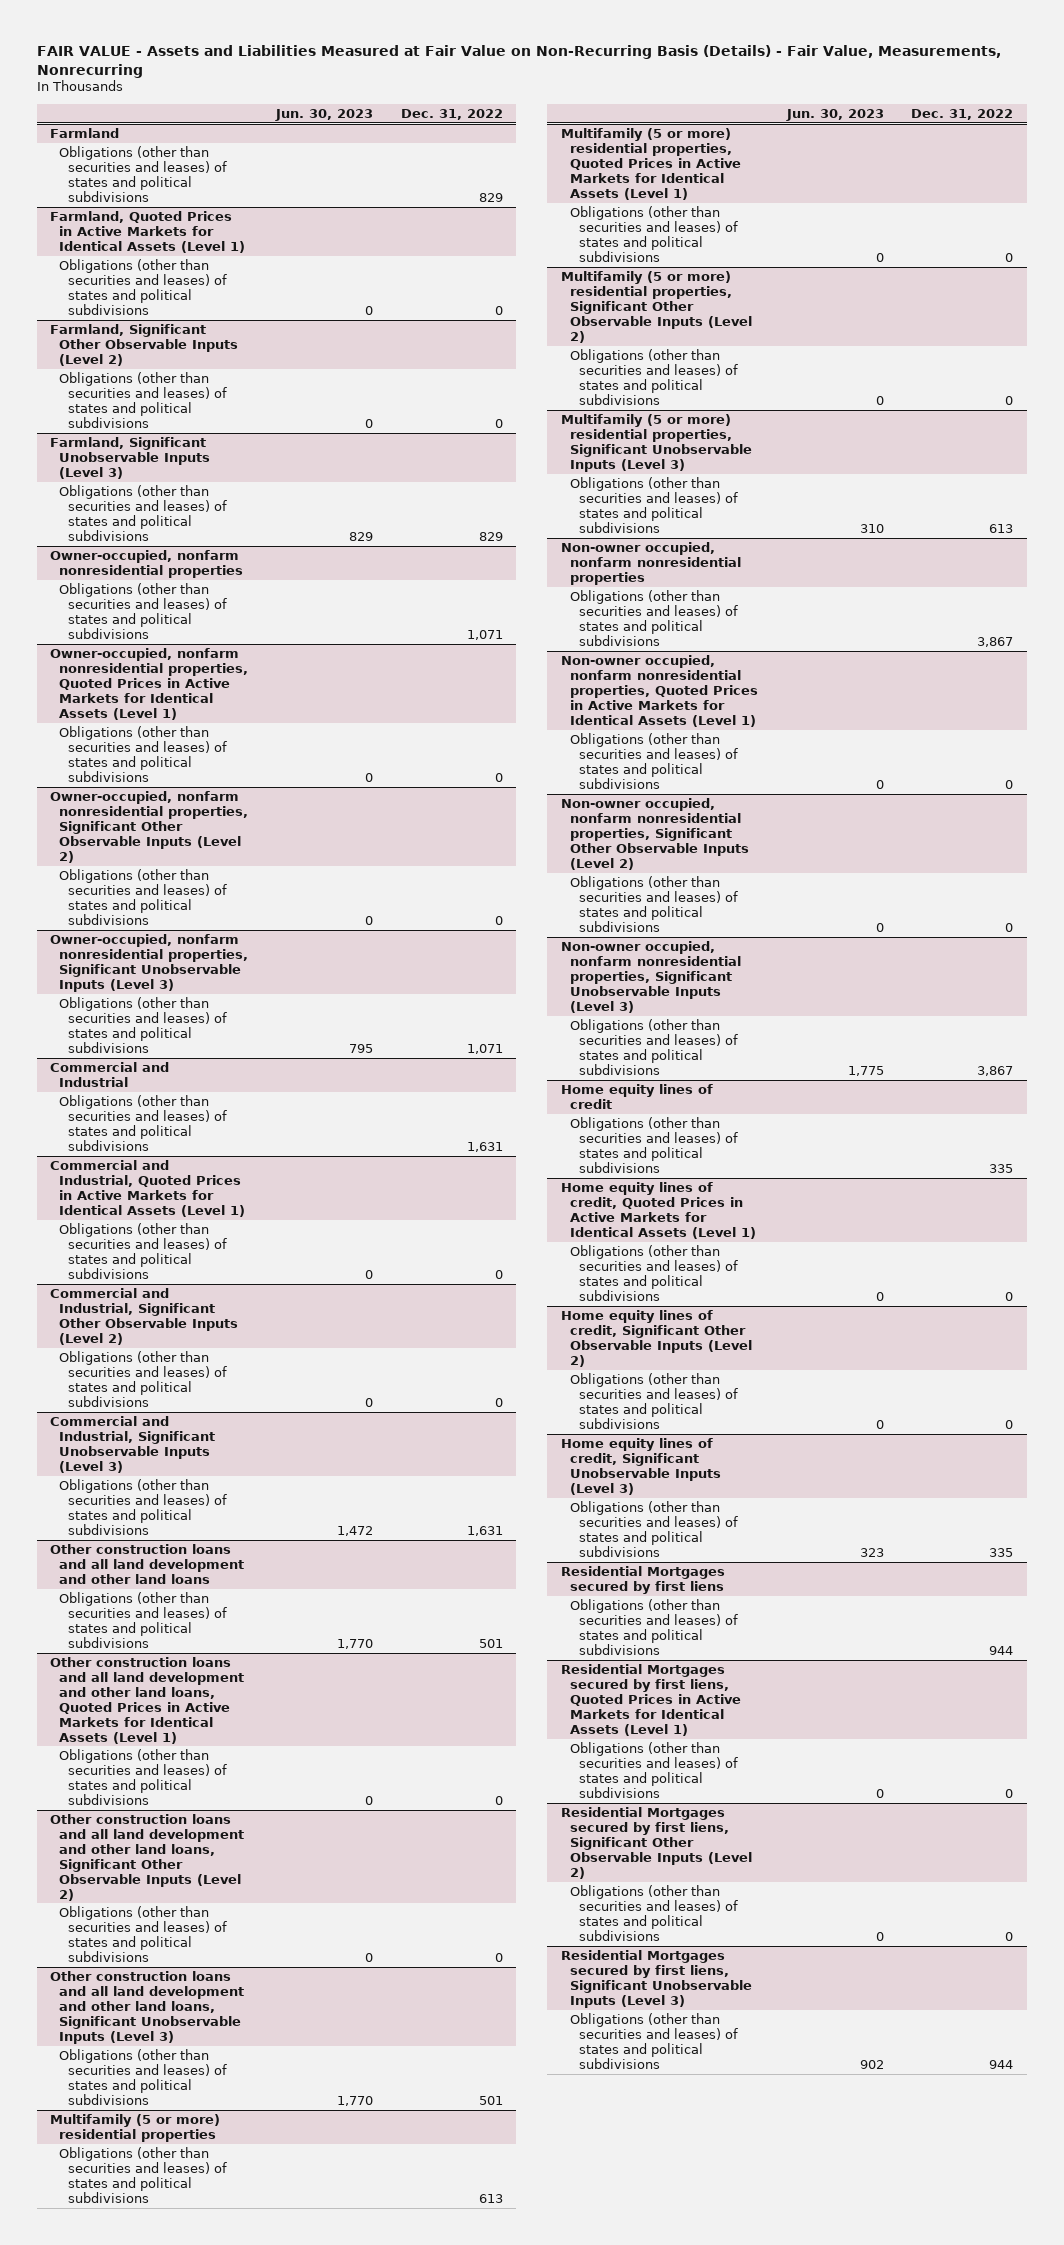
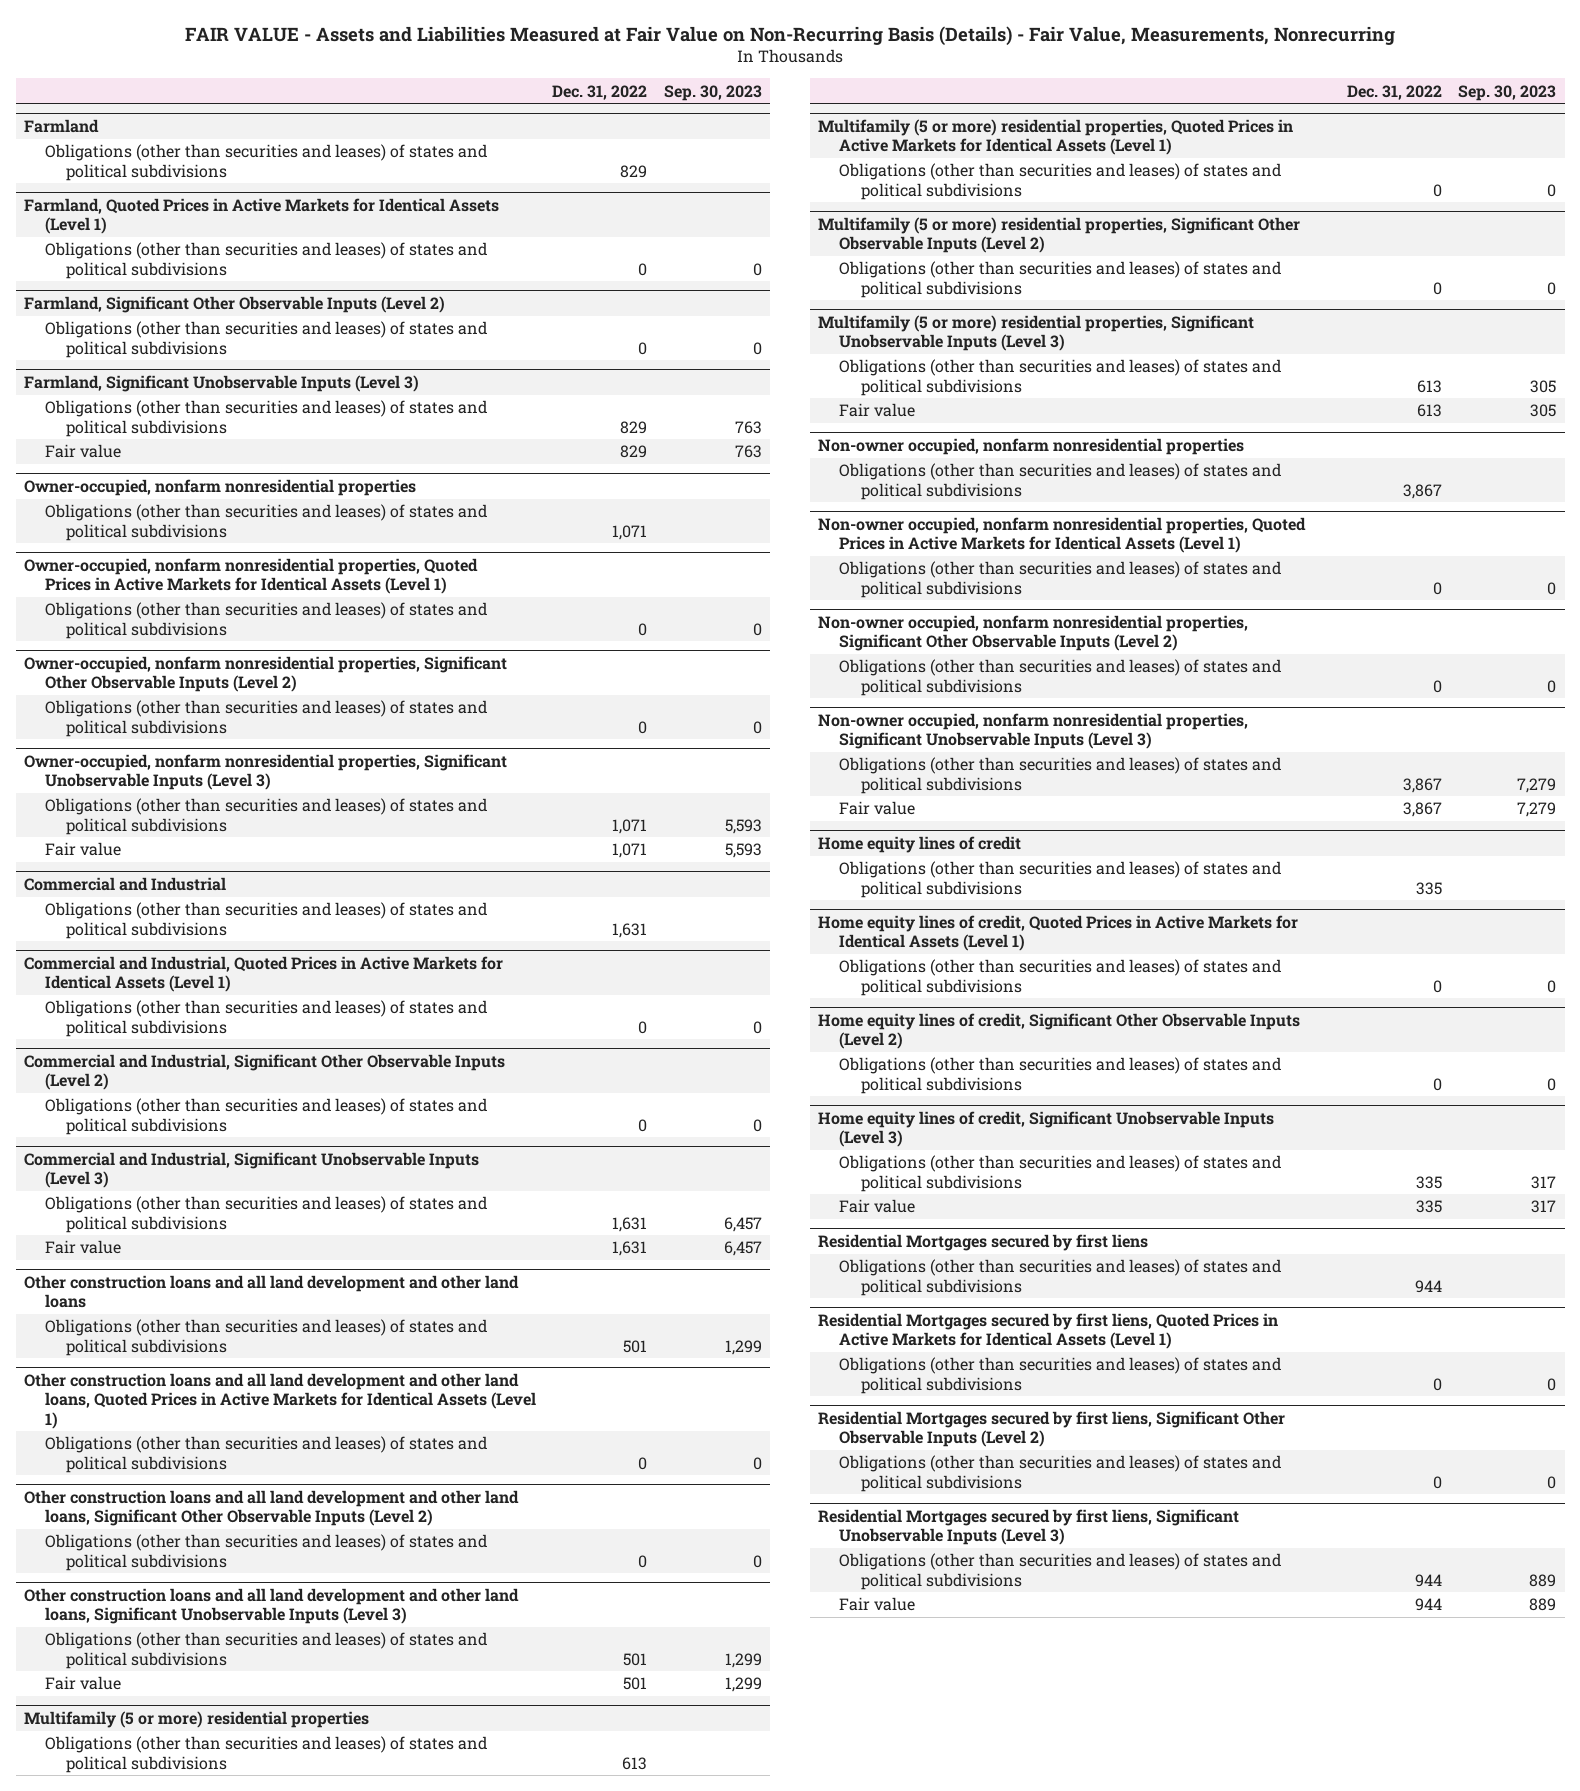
- | Jun. 30, 2023 | Dec. 31, 2022
+ | Dec. 31, 2022 | Sep. 30, 2023
@ Farmland, Significant Unobservable Inputs (Level 3)
+ Fair value | 829 | 763
@ Owner-occupied, nonfarm nonresidential properties, Significant Unobservable Inputs (Level 3)
+ Fair value | 1,071 | 5,593
@ Commercial and Industrial, Significant Unobservable Inputs (Level 3)
+ Fair value | 1,631 | 6,457
@ Other construction loans and all land development and other land loans, Significant Unobservable Inputs (Level 3)
+ Fair value | 501 | 1,299
@ Multifamily (5 or more) residential properties, Significant Unobservable Inputs (Level 3)
+ Fair value | 613 | 305
@ Non-owner occupied, nonfarm nonresidential properties, Significant Unobservable Inputs (Level 3)
+ Fair value | 3,867 | 7,279
@ Home equity lines of credit, Significant Unobservable Inputs (Level 3)
+ Fair value | 335 | 317
@ Residential Mortgages secured by first liens, Significant Unobservable Inputs (Level 3)
+ Fair value | 944 | 889

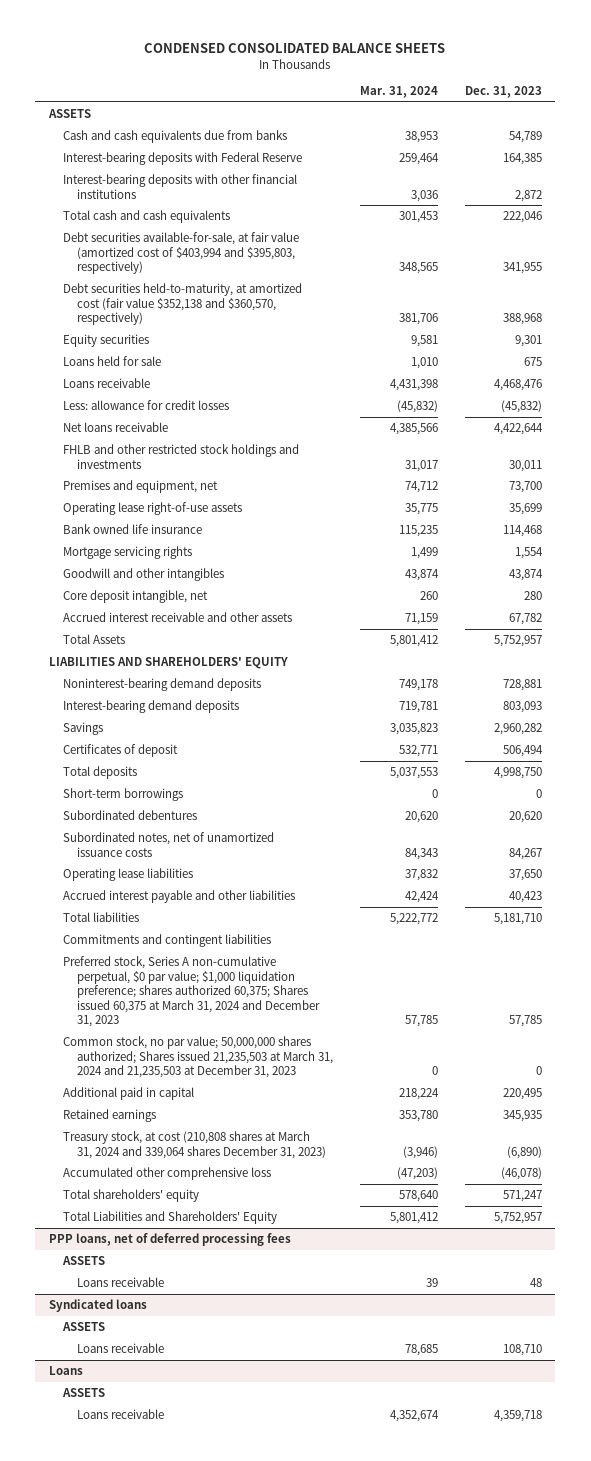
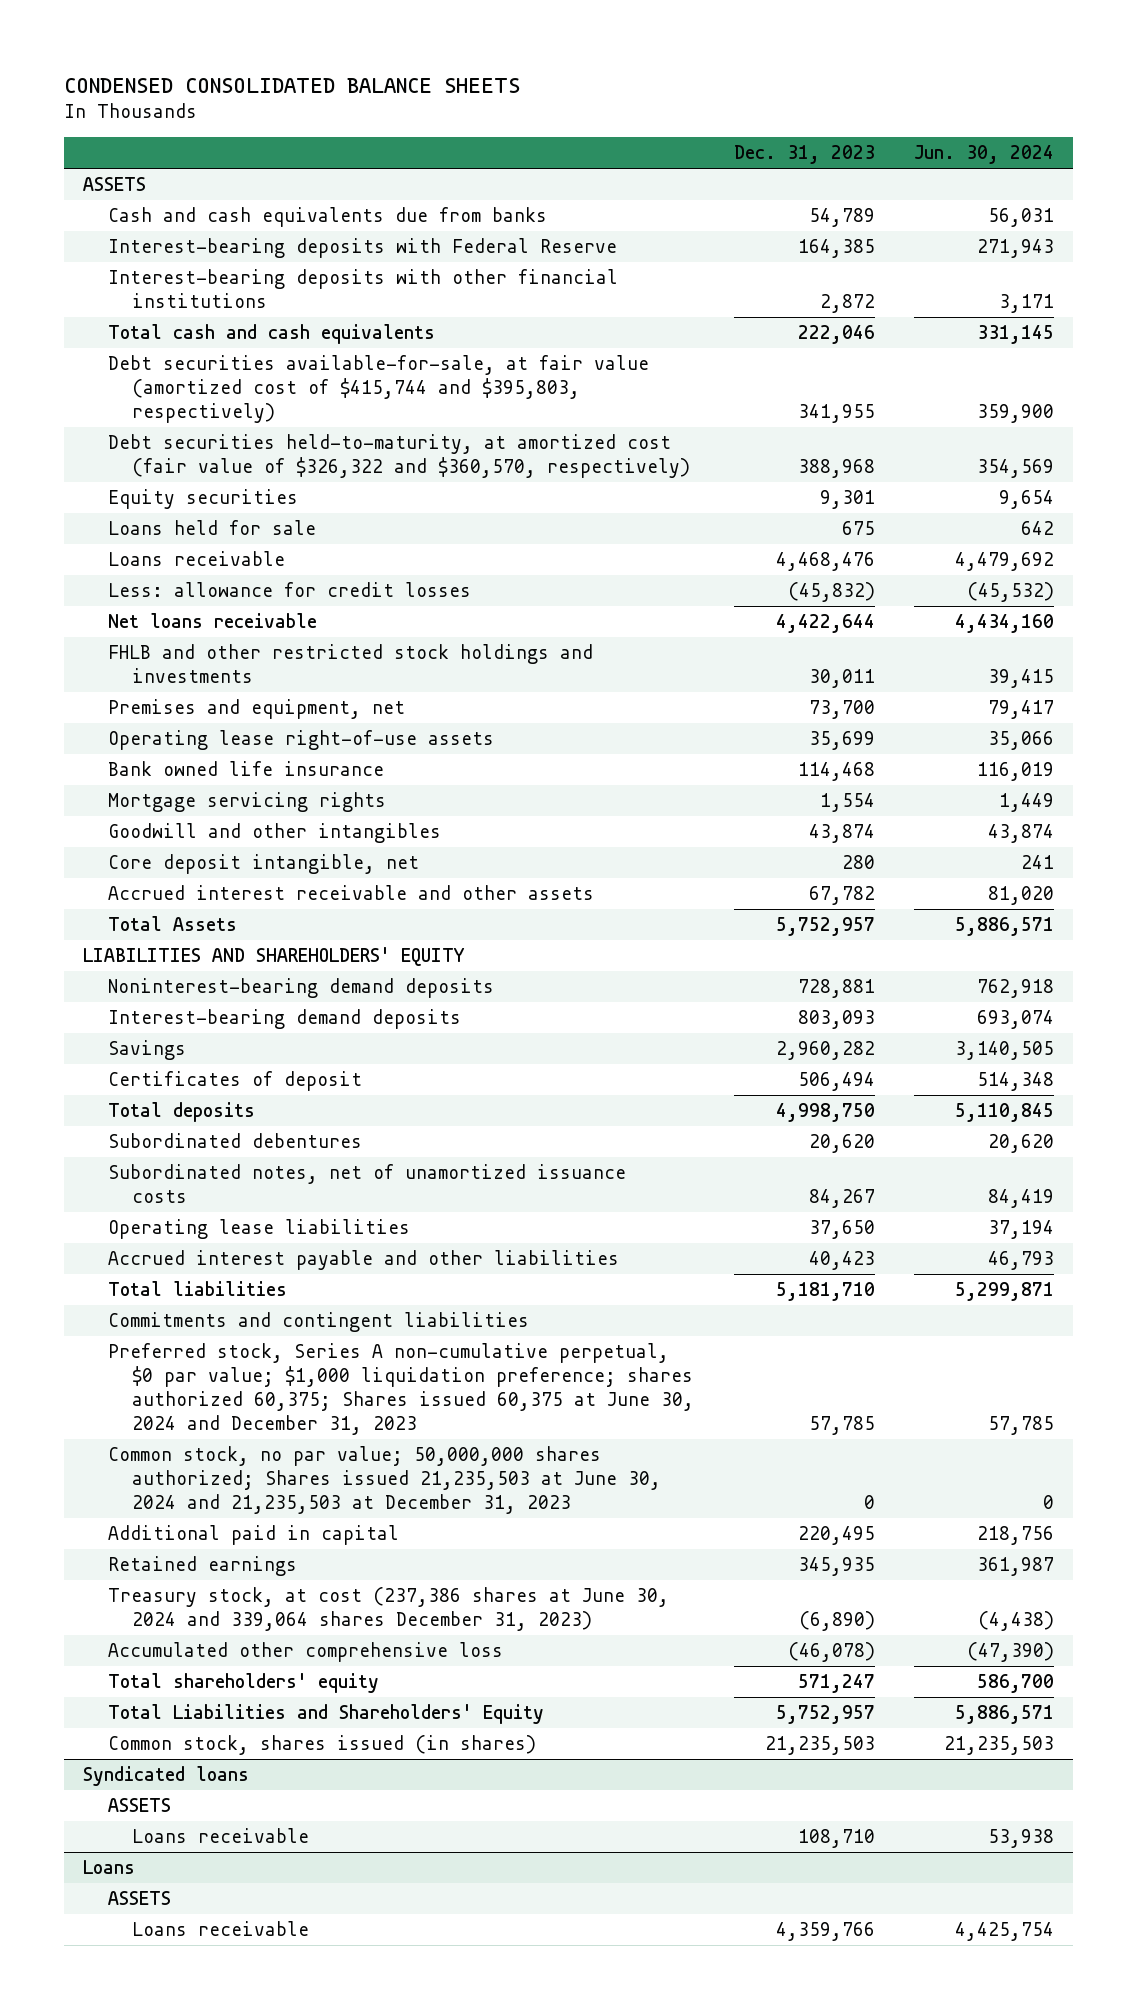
- | Mar. 31, 2024 | Dec. 31, 2023
+ | Dec. 31, 2023 | Jun. 30, 2024
- Debt securities available-for-sale, at fair value (amortized cost of $403,994 and $395,803, respectively) | 348,565 | 341,955
- Debt securities held-to-maturity, at amortized cost (fair value $352,138 and $360,570, respectively) | 381,706 | 388,968
+ Debt securities available-for-sale, at fair value (amortized cost of $415,744 and $395,803, respectively) | 341,955 | 359,900
+ Debt securities held-to-maturity, at amortized cost (fair value of $326,322 and $360,570, respectively) | 388,968 | 354,569
- Short-term borrowings | 0 | 0
- Preferred stock, Series A non-cumulative perpetual, $0 par value; $1,000 liquidation preference; shares authorized 60,375; Shares issued 60,375 at March 31, 2024 and December 31, 2023 | 57,785 | 57,785
- Common stock, no par value; 50,000,000 shares authorized; Shares issued 21,235,503 at March 31, 2024 and 21,235,503 at December 31, 2023 | 0 | 0
+ Preferred stock, Series A non-cumulative perpetual, $0 par value; $1,000 liquidation preference; shares authorized 60,375; Shares issued 60,375 at June 30, 2024 and December 31, 2023 | 57,785 | 57,785
+ Common stock, no par value; 50,000,000 shares authorized; Shares issued 21,235,503 at June 30, 2024 and 21,235,503 at December 31, 2023 | 0 | 0
- Treasury stock, at cost (210,808 shares at March 31, 2024 and 339,064 shares December 31, 2023) | (3,946) | (6,890)
+ Treasury stock, at cost (237,386 shares at June 30, 2024 and 339,064 shares December 31, 2023) | (6,890) | (4,438)
- PPP loans, net of deferred processing fees
- ASSETS
- Loans receivable | 39 | 48
+ Common stock, shares issued (in shares) | 21,235,503 | 21,235,503
@ Loans
- Loans receivable | 4,352,674 | 4,359,718
+ Loans receivable | 4,359,766 | 4,425,754

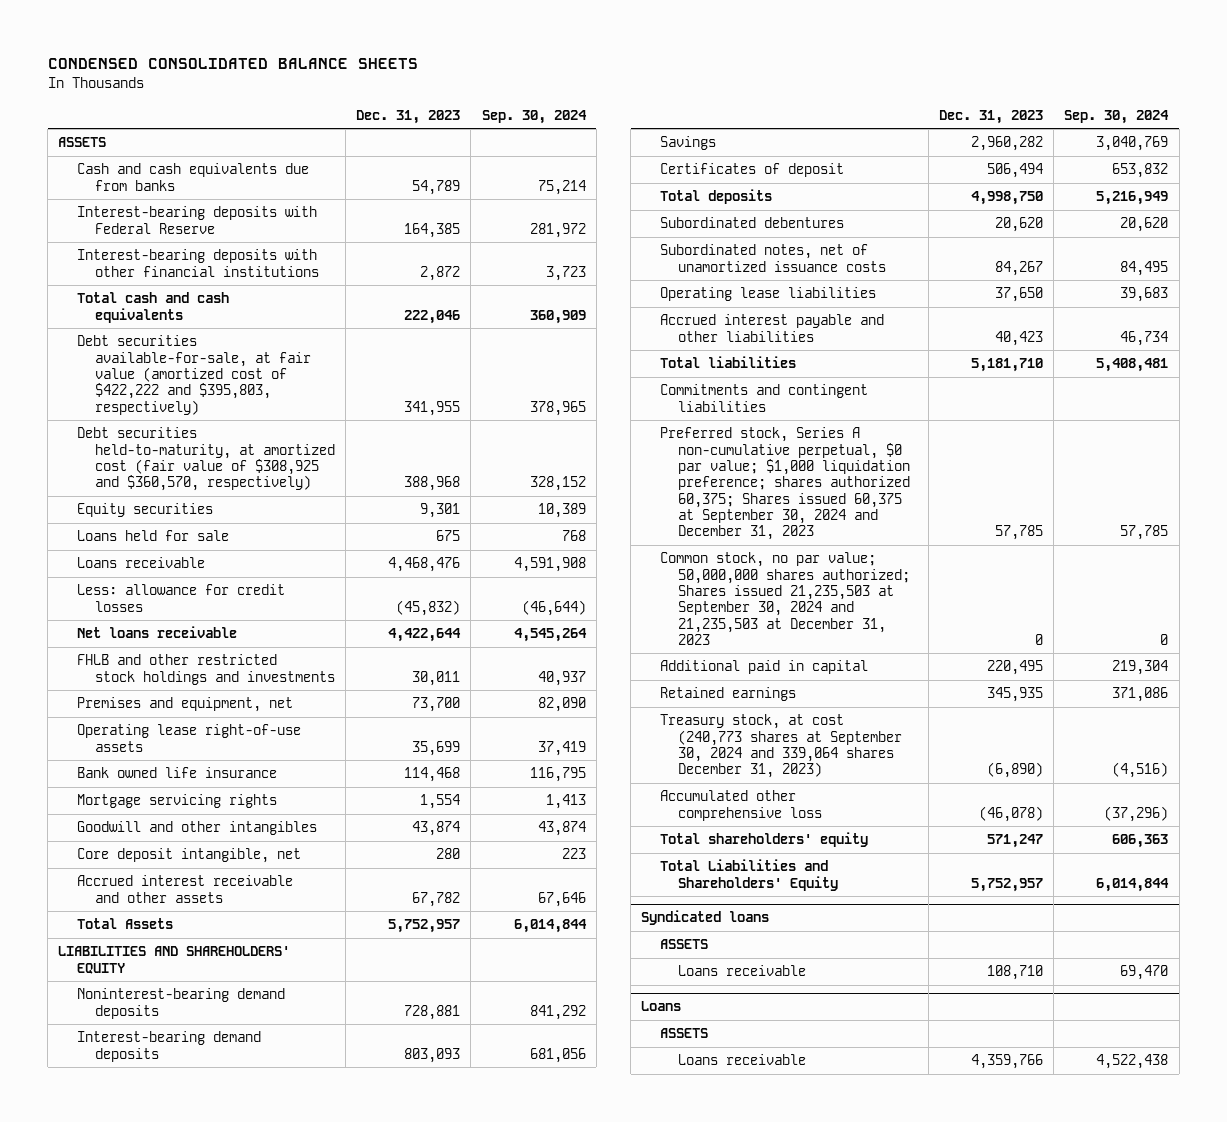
- | Dec. 31, 2023 | Jun. 30, 2024
+ | Dec. 31, 2023 | Sep. 30, 2024
- Debt securities available-for-sale, at fair value (amortized cost of $415,744 and $395,803, respectively) | 341,955 | 359,900
- Debt securities held-to-maturity, at amortized cost (fair value of $326,322 and $360,570, respectively) | 388,968 | 354,569
+ Debt securities available-for-sale, at fair value (amortized cost of $422,222 and $395,803, respectively) | 341,955 | 378,965
+ Debt securities held-to-maturity, at amortized cost (fair value of $308,925 and $360,570, respectively) | 388,968 | 328,152
- Preferred stock, Series A non-cumulative perpetual, $0 par value; $1,000 liquidation preference; shares authorized 60,375; Shares issued 60,375 at June 30, 2024 and December 31, 2023 | 57,785 | 57,785
- Common stock, no par value; 50,000,000 shares authorized; Shares issued 21,235,503 at June 30, 2024 and 21,235,503 at December 31, 2023 | 0 | 0
+ Preferred stock, Series A non-cumulative perpetual, $0 par value; $1,000 liquidation preference; shares authorized 60,375; Shares issued 60,375 at September 30, 2024 and December 31, 2023 | 57,785 | 57,785
+ Common stock, no par value; 50,000,000 shares authorized; Shares issued 21,235,503 at September 30, 2024 and 21,235,503 at December 31, 2023 | 0 | 0
- Treasury stock, at cost (237,386 shares at June 30, 2024 and 339,064 shares December 31, 2023) | (6,890) | (4,438)
+ Treasury stock, at cost (240,773 shares at September 30, 2024 and 339,064 shares December 31, 2023) | (6,890) | (4,516)
- Common stock, shares issued (in shares) | 21,235,503 | 21,235,503

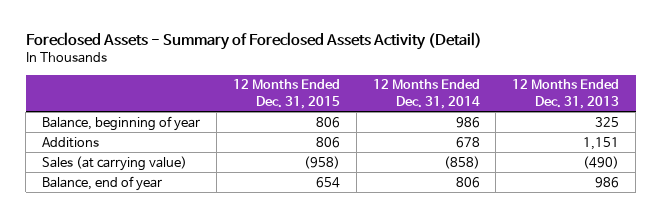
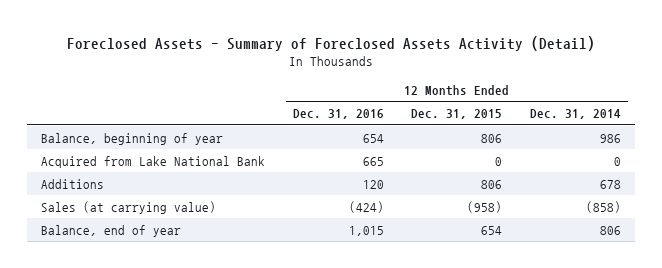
- | 12 Months Ended Dec. 31, 2015 | 12 Months Ended Dec. 31, 2014 | 12 Months Ended Dec. 31, 2013
+ | 12 Months Ended Dec. 31, 2016 | 12 Months Ended Dec. 31, 2015 | 12 Months Ended Dec. 31, 2014
+ Acquired from Lake National Bank | 665 | 0 | 0

